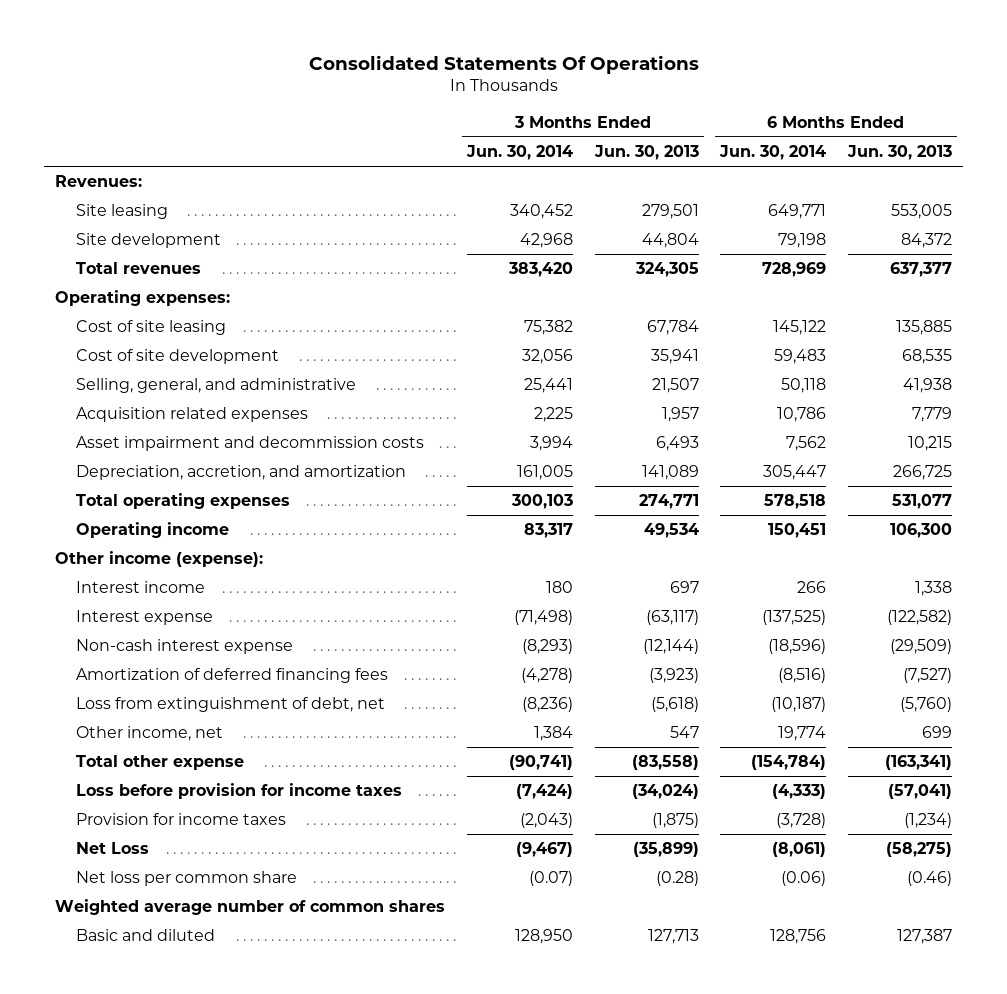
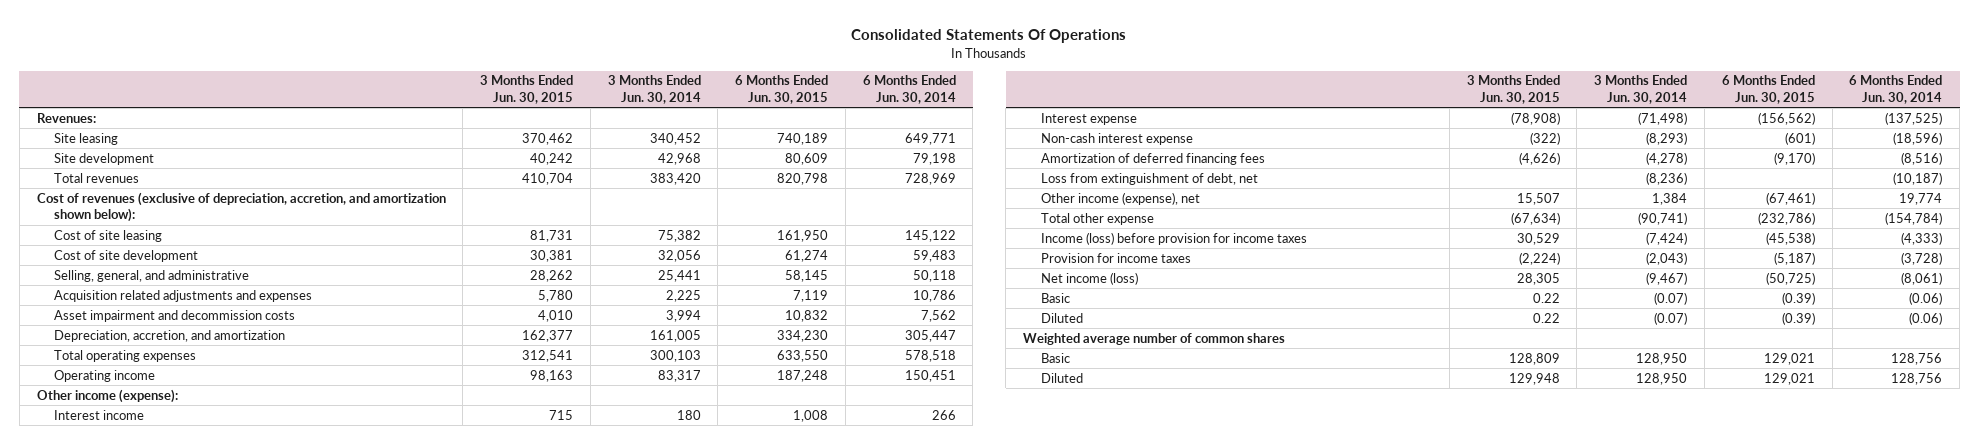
- | 3 Months Ended Jun. 30, 2014 | 3 Months Ended Jun. 30, 2013 | 6 Months Ended Jun. 30, 2014 | 6 Months Ended Jun. 30, 2013
+ | 3 Months Ended Jun. 30, 2015 | 3 Months Ended Jun. 30, 2014 | 6 Months Ended Jun. 30, 2015 | 6 Months Ended Jun. 30, 2014
- Operating expenses:
+ Cost of revenues (exclusive of depreciation, accretion, and amortization shown below):
- Acquisition related expenses | 2,225 | 1,957 | 10,786 | 7,779
+ Acquisition related adjustments and expenses | 5,780 | 2,225 | 7,119 | 10,786
- Other income, net | 1,384 | 547 | 19,774 | 699
+ Other income (expense), net | 15,507 | 1,384 | (67,461) | 19,774
- Loss before provision for income taxes | (7,424) | (34,024) | (4,333) | (57,041)
+ Income (loss) before provision for income taxes | 30,529 | (7,424) | (45,538) | (4,333)
- Net Loss | (9,467) | (35,899) | (8,061) | (58,275)
- Net loss per common share | (0.07) | (0.28) | (0.06) | (0.46)
+ Net income (loss) | 28,305 | (9,467) | (50,725) | (8,061)
+ Basic | 0.22 | (0.07) | (0.39) | (0.06)
+ Diluted | 0.22 | (0.07) | (0.39) | (0.06)
- Basic and diluted | 128,950 | 127,713 | 128,756 | 127,387
+ Basic | 128,809 | 128,950 | 129,021 | 128,756
+ Diluted | 129,948 | 128,950 | 129,021 | 128,756

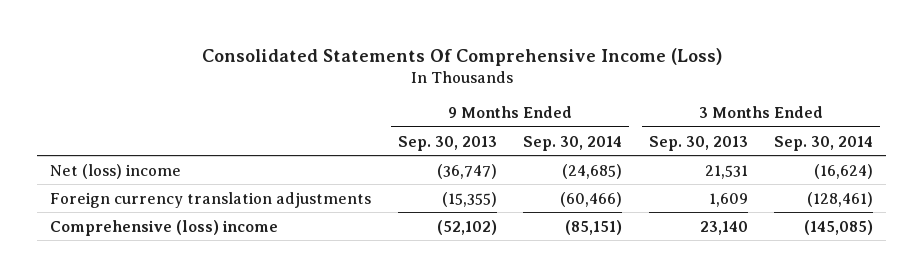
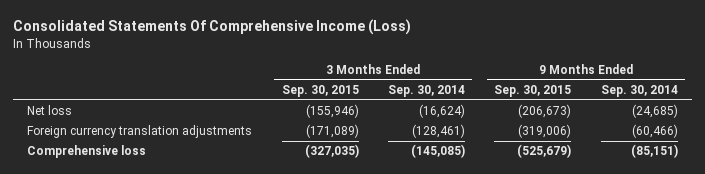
- | 9 Months Ended Sep. 30, 2013 | 9 Months Ended Sep. 30, 2014 | 3 Months Ended Sep. 30, 2013 | 3 Months Ended Sep. 30, 2014
+ | 3 Months Ended Sep. 30, 2015 | 3 Months Ended Sep. 30, 2014 | 9 Months Ended Sep. 30, 2015 | 9 Months Ended Sep. 30, 2014
- Net (loss) income | (36,747) | (24,685) | 21,531 | (16,624)
+ Net loss | (155,946) | (16,624) | (206,673) | (24,685)
- Comprehensive (loss) income | (52,102) | (85,151) | 23,140 | (145,085)
+ Comprehensive loss | (327,035) | (145,085) | (525,679) | (85,151)

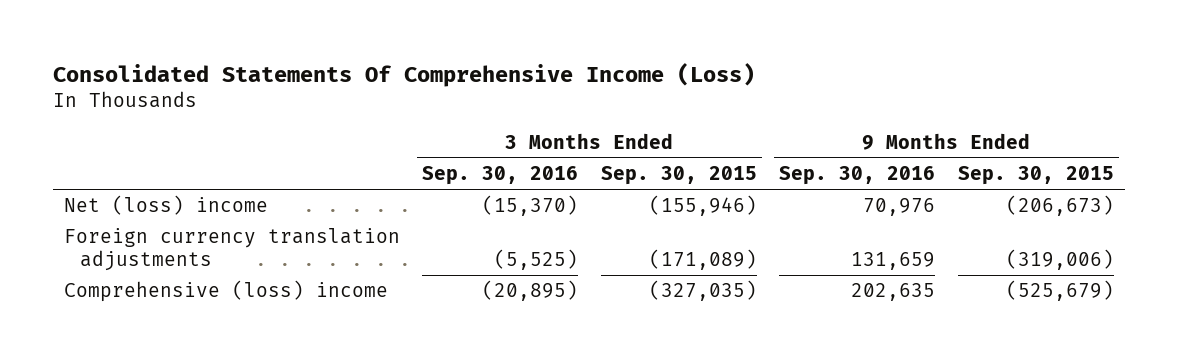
- | 3 Months Ended Sep. 30, 2015 | 3 Months Ended Sep. 30, 2014 | 9 Months Ended Sep. 30, 2015 | 9 Months Ended Sep. 30, 2014
+ | 3 Months Ended Sep. 30, 2016 | 3 Months Ended Sep. 30, 2015 | 9 Months Ended Sep. 30, 2016 | 9 Months Ended Sep. 30, 2015
- Net loss | (155,946) | (16,624) | (206,673) | (24,685)
+ Net (loss) income | (15,370) | (155,946) | 70,976 | (206,673)
- Comprehensive loss | (327,035) | (145,085) | (525,679) | (85,151)
+ Comprehensive (loss) income | (20,895) | (327,035) | 202,635 | (525,679)

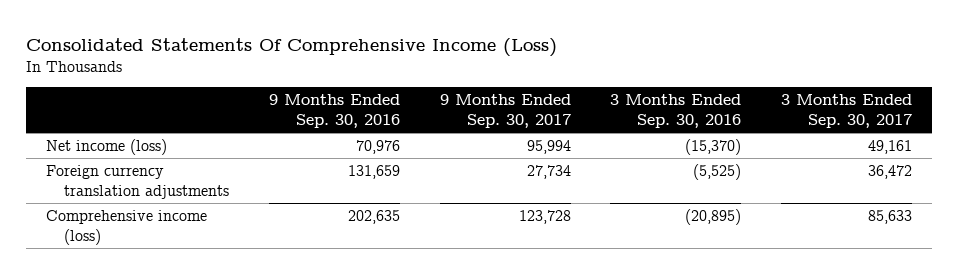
- | 3 Months Ended Sep. 30, 2016 | 3 Months Ended Sep. 30, 2015 | 9 Months Ended Sep. 30, 2016 | 9 Months Ended Sep. 30, 2015
+ | 9 Months Ended Sep. 30, 2016 | 9 Months Ended Sep. 30, 2017 | 3 Months Ended Sep. 30, 2016 | 3 Months Ended Sep. 30, 2017
- Net (loss) income | (15,370) | (155,946) | 70,976 | (206,673)
+ Net income (loss) | 70,976 | 95,994 | (15,370) | 49,161
- Comprehensive (loss) income | (20,895) | (327,035) | 202,635 | (525,679)
+ Comprehensive income (loss) | 202,635 | 123,728 | (20,895) | 85,633

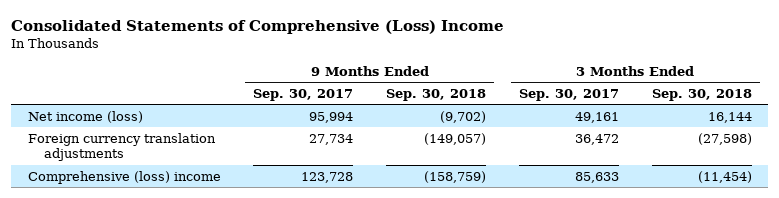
- Consolidated Statements Of Comprehensive Income (Loss)
+ Consolidated Statements of Comprehensive (Loss) Income
- | 9 Months Ended Sep. 30, 2016 | 9 Months Ended Sep. 30, 2017 | 3 Months Ended Sep. 30, 2016 | 3 Months Ended Sep. 30, 2017
+ | 9 Months Ended Sep. 30, 2017 | 9 Months Ended Sep. 30, 2018 | 3 Months Ended Sep. 30, 2017 | 3 Months Ended Sep. 30, 2018
- Comprehensive income (loss) | 202,635 | 123,728 | (20,895) | 85,633
+ Comprehensive (loss) income | 123,728 | (158,759) | 85,633 | (11,454)

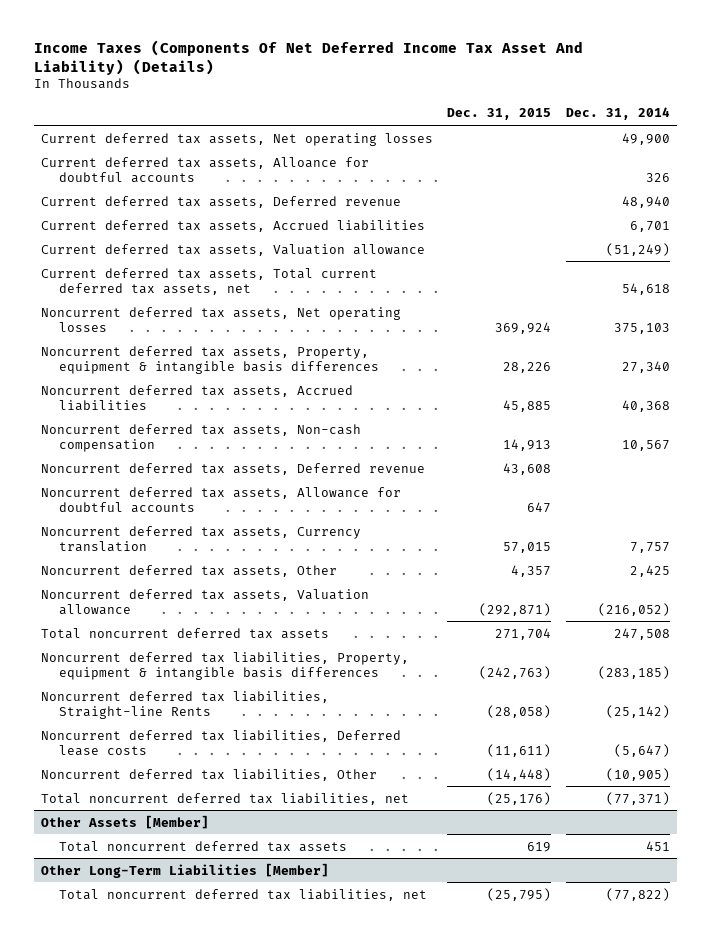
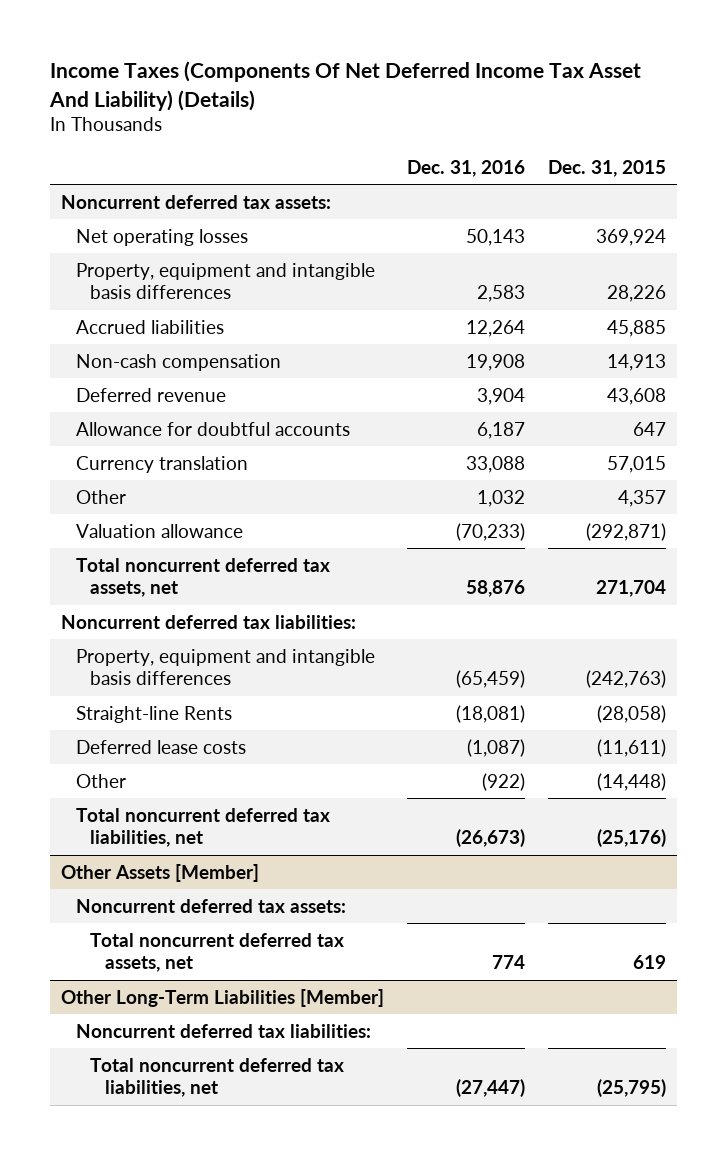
- | Dec. 31, 2015 | Dec. 31, 2014
+ | Dec. 31, 2016 | Dec. 31, 2015
- Current deferred tax assets, Net operating losses | | 49,900
- Current deferred tax assets, Alloance for doubtful accounts | | 326
- Current deferred tax assets, Deferred revenue | | 48,940
- Current deferred tax assets, Accrued liabilities | | 6,701
- Current deferred tax assets, Valuation allowance | | (51,249)
- Current deferred tax assets, Total current deferred tax assets, net | | 54,618
- Noncurrent deferred tax assets, Net operating losses | 369,924 | 375,103
- Noncurrent deferred tax assets, Property, equipment & intangible basis differences | 28,226 | 27,340
- Noncurrent deferred tax assets, Accrued liabilities | 45,885 | 40,368
- Noncurrent deferred tax assets, Non-cash compensation | 14,913 | 10,567
- Noncurrent deferred tax assets, Deferred revenue | 43,608 |
- Noncurrent deferred tax assets, Allowance for doubtful accounts | 647 |
- Noncurrent deferred tax assets, Currency translation | 57,015 | 7,757
- Noncurrent deferred tax assets, Other | 4,357 | 2,425
- Noncurrent deferred tax assets, Valuation allowance | (292,871) | (216,052)
- Total noncurrent deferred tax assets | 271,704 | 247,508
- Noncurrent deferred tax liabilities, Property, equipment & intangible basis differences | (242,763) | (283,185)
- Noncurrent deferred tax liabilities, Straight-line Rents | (28,058) | (25,142)
- Noncurrent deferred tax liabilities, Deferred lease costs | (11,611) | (5,647)
- Noncurrent deferred tax liabilities, Other | (14,448) | (10,905)
+ Noncurrent deferred tax assets:
+ Net operating losses | 50,143 | 369,924
+ Property, equipment and intangible basis differences | 2,583 | 28,226
+ Accrued liabilities | 12,264 | 45,885
+ Non-cash compensation | 19,908 | 14,913
+ Deferred revenue | 3,904 | 43,608
+ Allowance for doubtful accounts | 6,187 | 647
+ Currency translation | 33,088 | 57,015
+ Other | 1,032 | 4,357
+ Valuation allowance | (70,233) | (292,871)
+ Total noncurrent deferred tax assets, net | 58,876 | 271,704
+ Noncurrent deferred tax liabilities:
+ Property, equipment and intangible basis differences | (65,459) | (242,763)
+ Straight-line Rents | (18,081) | (28,058)
+ Deferred lease costs | (1,087) | (11,611)
+ Other | (922) | (14,448)
@ Other Assets [Member]
- Total noncurrent deferred tax assets | 619 | 451
+ Noncurrent deferred tax assets:
+ Total noncurrent deferred tax assets, net | 774 | 619
@ Other Long-Term Liabilities [Member]
+ Noncurrent deferred tax liabilities:

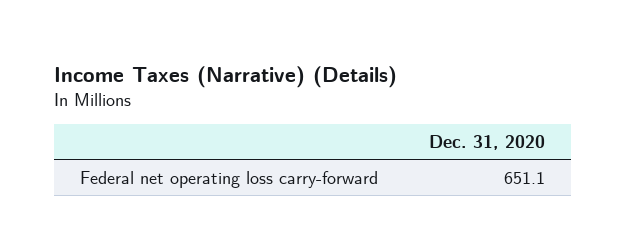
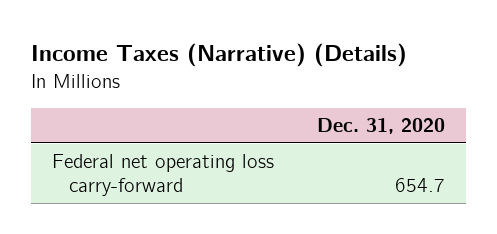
- Federal net operating loss carry-forward | 651.1
+ Federal net operating loss carry-forward | 654.7

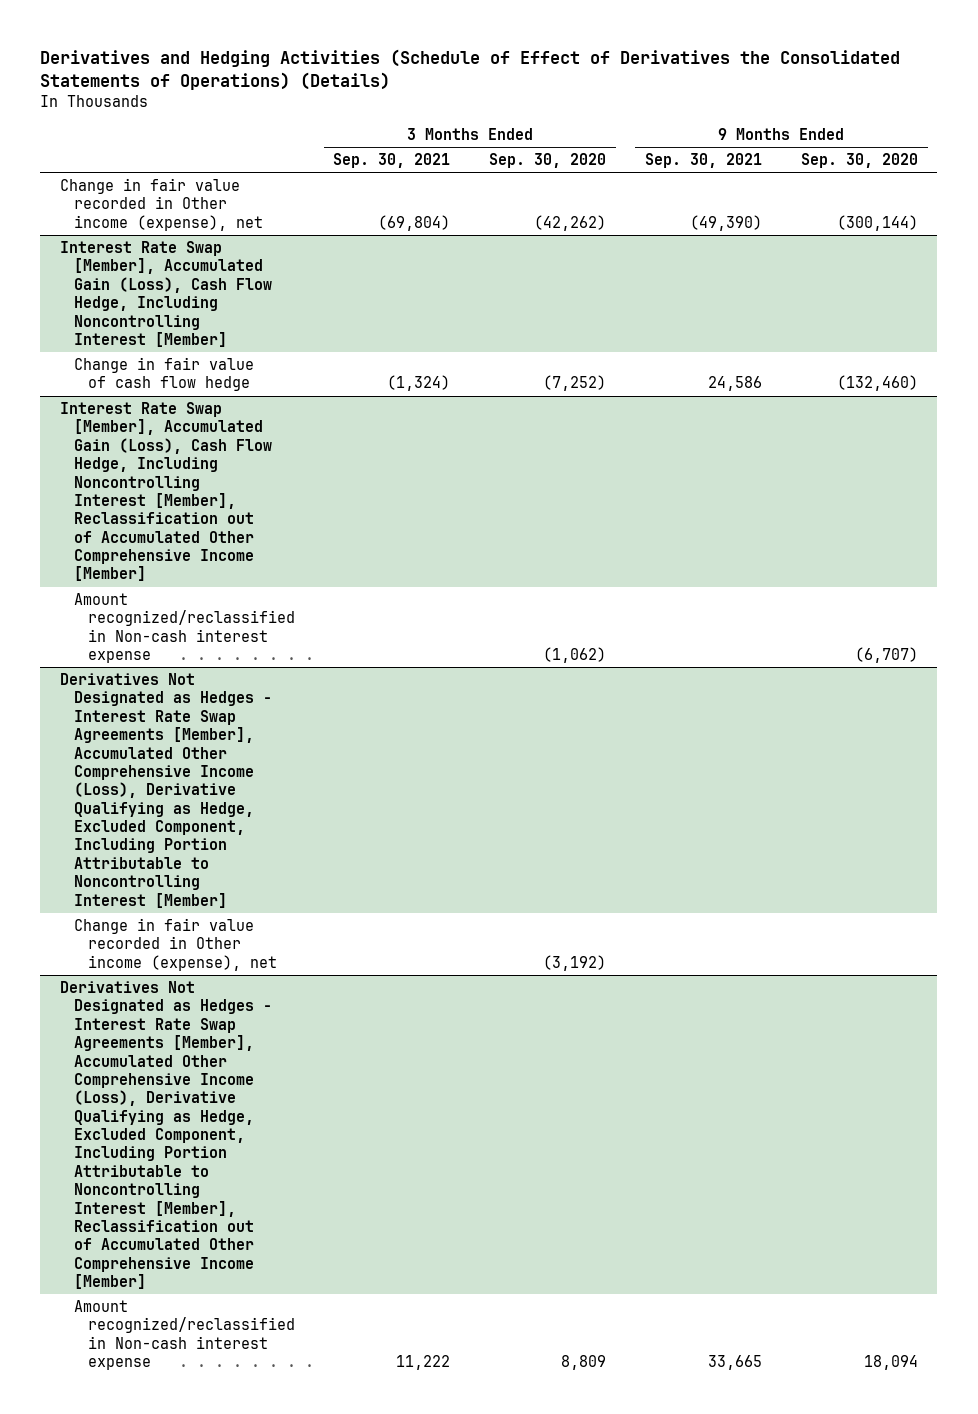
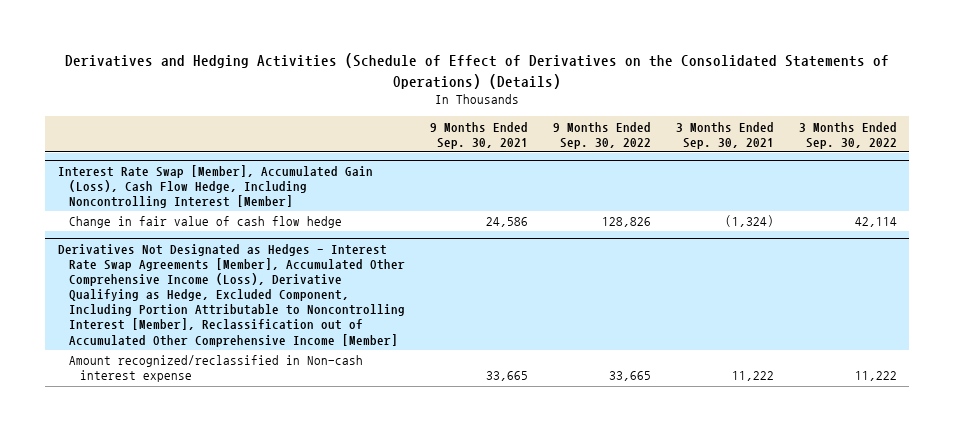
- Derivatives and Hedging Activities (Schedule of Effect of Derivatives the Consolidated Statements of Operations) (Details)
+ Derivatives and Hedging Activities (Schedule of Effect of Derivatives on the Consolidated Statements of Operations) (Details)
- | 3 Months Ended Sep. 30, 2021 | 3 Months Ended Sep. 30, 2020 | 9 Months Ended Sep. 30, 2021 | 9 Months Ended Sep. 30, 2020
+ | 9 Months Ended Sep. 30, 2021 | 9 Months Ended Sep. 30, 2022 | 3 Months Ended Sep. 30, 2021 | 3 Months Ended Sep. 30, 2022
- Change in fair value recorded in Other income (expense), net | (69,804) | (42,262) | (49,390) | (300,144)
- Interest Rate Swap [Member], Accumulated Gain (Loss), Cash Flow Hedge, Including Noncontrolling Interest [Member], Reclassification out of Accumulated Other Comprehensive Income [Member]
- Amount recognized/reclassified in Non-cash interest expense | | (1,062) | | (6,707)
- Derivatives Not Designated as Hedges - Interest Rate Swap Agreements [Member], Accumulated Other Comprehensive Income (Loss), Derivative Qualifying as Hedge, Excluded Component, Including Portion Attributable to Noncontrolling Interest [Member]
- Change in fair value recorded in Other income (expense), net | | (3,192) | |

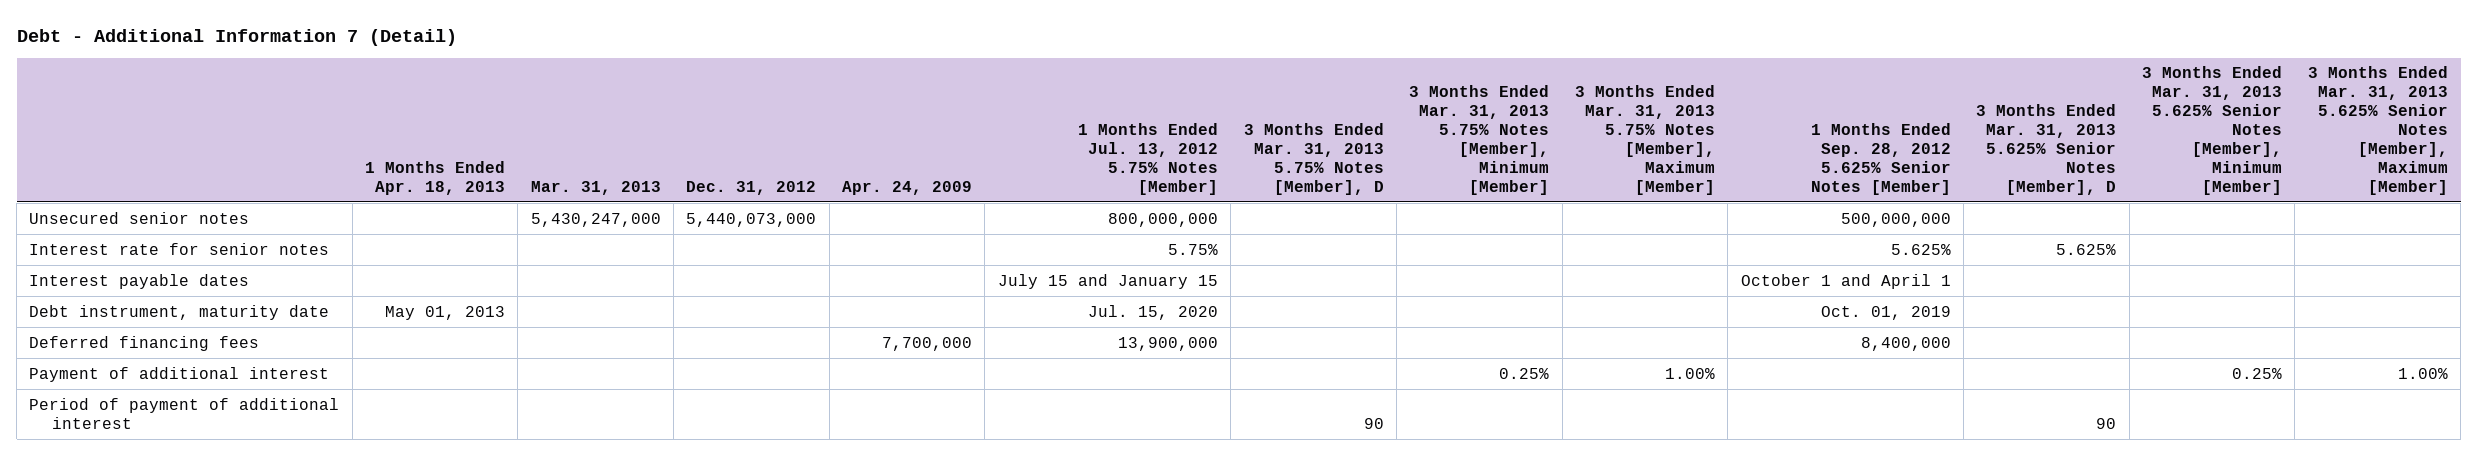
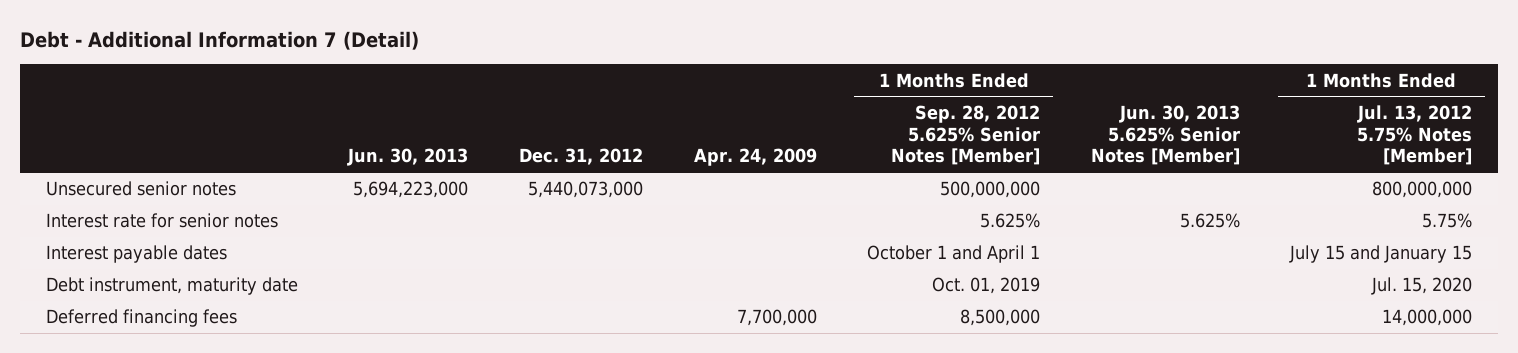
- | 1 Months Ended Apr. 18, 2013 | Mar. 31, 2013 | Dec. 31, 2012 | Apr. 24, 2009 | 1 Months Ended Jul. 13, 2012 5.75% Notes [Member] | 3 Months Ended Mar. 31, 2013 5.75% Notes [Member], D | 3 Months Ended Mar. 31, 2013 5.75% Notes [Member], Minimum [Member] | 3 Months Ended Mar. 31, 2013 5.75% Notes [Member], Maximum [Member] | 1 Months Ended Sep. 28, 2012 5.625% Senior Notes [Member] | 3 Months Ended Mar. 31, 2013 5.625% Senior Notes [Member], D | 3 Months Ended Mar. 31, 2013 5.625% Senior Notes [Member], Minimum [Member] | 3 Months Ended Mar. 31, 2013 5.625% Senior Notes [Member], Maximum [Member]
+ | Jun. 30, 2013 | Dec. 31, 2012 | Apr. 24, 2009 | 1 Months Ended Sep. 28, 2012 5.625% Senior Notes [Member] | Jun. 30, 2013 5.625% Senior Notes [Member] | 1 Months Ended Jul. 13, 2012 5.75% Notes [Member]
- Deferred financing fees | | | | 7,700,000 | 13,900,000 | | | | 8,400,000 | | |
- Payment of additional interest | | | | | | | 0.25% | 1.00% | | | 0.25% | 1.00%
- Period of payment of additional interest | | | | | | 90 | | | | 90 | |
+ Deferred financing fees | | | 7,700,000 | 8,500,000 | | 14,000,000

